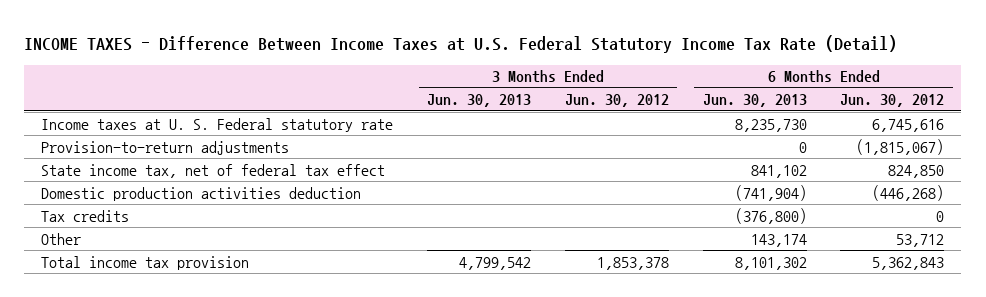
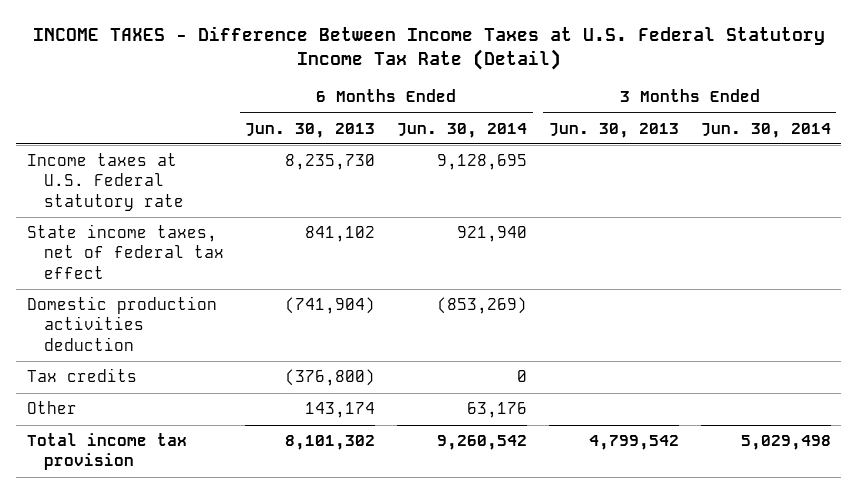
- | 3 Months Ended Jun. 30, 2013 | 3 Months Ended Jun. 30, 2012 | 6 Months Ended Jun. 30, 2013 | 6 Months Ended Jun. 30, 2012
+ | 6 Months Ended Jun. 30, 2013 | 6 Months Ended Jun. 30, 2014 | 3 Months Ended Jun. 30, 2013 | 3 Months Ended Jun. 30, 2014
- Income taxes at U. S. Federal statutory rate | | | 8,235,730 | 6,745,616
- Provision-to-return adjustments | | | 0 | (1,815,067)
- State income tax, net of federal tax effect | | | 841,102 | 824,850
+ Income taxes at U.S. Federal statutory rate | 8,235,730 | 9,128,695 | |
+ State income taxes, net of federal tax effect | 841,102 | 921,940 | |

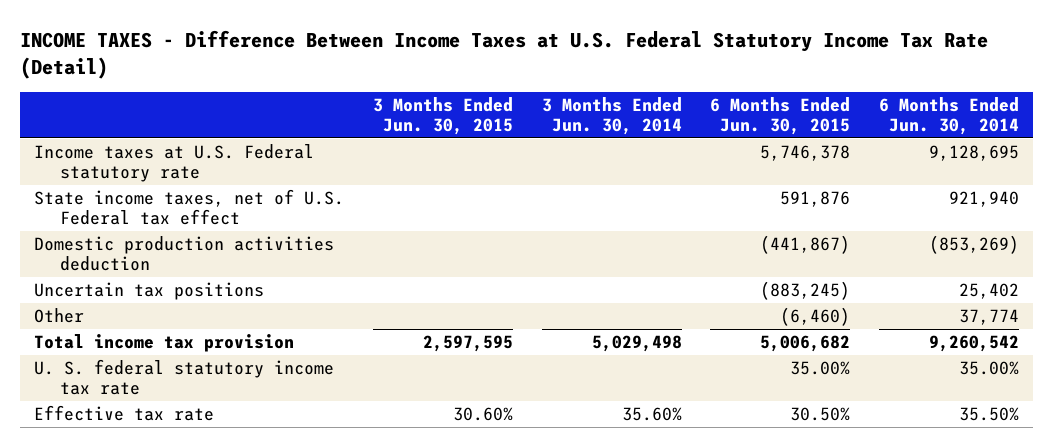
- | 6 Months Ended Jun. 30, 2013 | 6 Months Ended Jun. 30, 2014 | 3 Months Ended Jun. 30, 2013 | 3 Months Ended Jun. 30, 2014
+ | 3 Months Ended Jun. 30, 2015 | 3 Months Ended Jun. 30, 2014 | 6 Months Ended Jun. 30, 2015 | 6 Months Ended Jun. 30, 2014
- State income taxes, net of federal tax effect | 841,102 | 921,940 | |
+ State income taxes, net of U.S. Federal tax effect | | | 591,876 | 921,940
- Tax credits | (376,800) | 0 | |
- Other | 143,174 | 63,176 | |
+ Uncertain tax positions | | | (883,245) | 25,402
+ Other | | | (6,460) | 37,774
+ U. S. federal statutory income tax rate | | | 35.00% | 35.00%
+ Effective tax rate | 30.60% | 35.60% | 30.50% | 35.50%

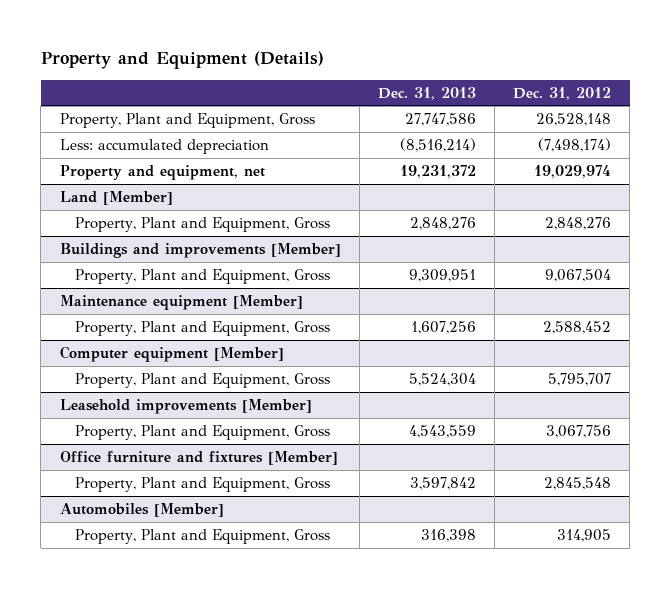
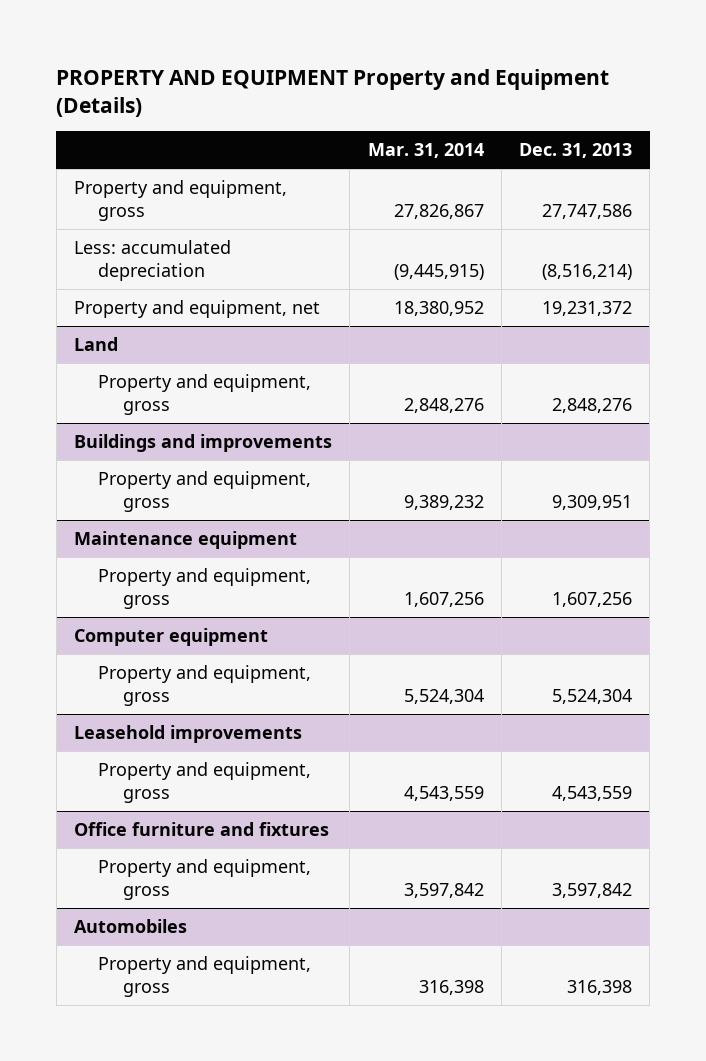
- Property and Equipment (Details)
+ PROPERTY AND EQUIPMENT Property and Equipment (Details)
- | Dec. 31, 2013 | Dec. 31, 2012
+ | Mar. 31, 2014 | Dec. 31, 2013
- Property, Plant and Equipment, Gross | 27,747,586 | 26,528,148
+ Property and equipment, gross | 27,826,867 | 27,747,586
- Land [Member]
- Property, Plant and Equipment, Gross | 2,848,276 | 2,848,276
- Buildings and improvements [Member]
- Property, Plant and Equipment, Gross | 9,309,951 | 9,067,504
- Maintenance equipment [Member]
- Property, Plant and Equipment, Gross | 1,607,256 | 2,588,452
- Computer equipment [Member]
- Property, Plant and Equipment, Gross | 5,524,304 | 5,795,707
- Leasehold improvements [Member]
- Property, Plant and Equipment, Gross | 4,543,559 | 3,067,756
- Office furniture and fixtures [Member]
- Property, Plant and Equipment, Gross | 3,597,842 | 2,845,548
- Automobiles [Member]
- Property, Plant and Equipment, Gross | 316,398 | 314,905
+ Land
+ Property and equipment, gross | 2,848,276 | 2,848,276
+ Buildings and improvements
+ Property and equipment, gross | 9,389,232 | 9,309,951
+ Maintenance equipment
+ Property and equipment, gross | 1,607,256 | 1,607,256
+ Computer equipment
+ Property and equipment, gross | 5,524,304 | 5,524,304
+ Leasehold improvements
+ Property and equipment, gross | 4,543,559 | 4,543,559
+ Office furniture and fixtures
+ Property and equipment, gross | 3,597,842 | 3,597,842
+ Automobiles
+ Property and equipment, gross | 316,398 | 316,398

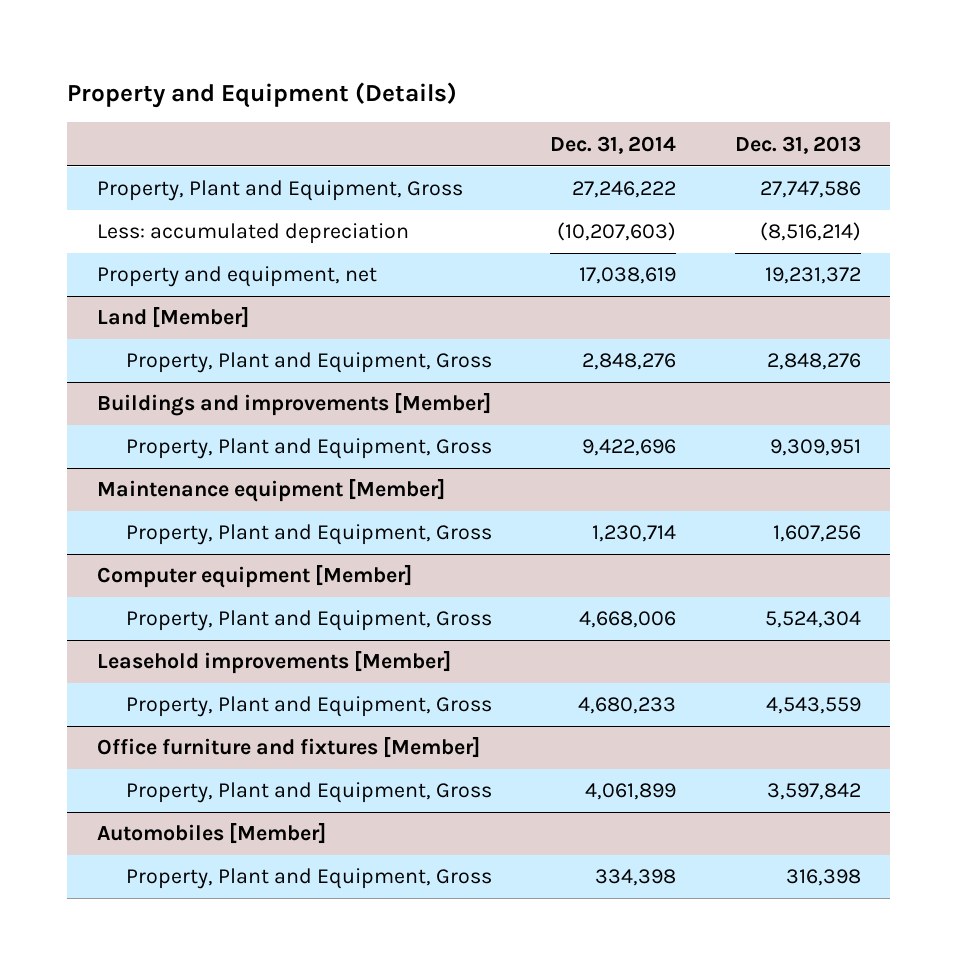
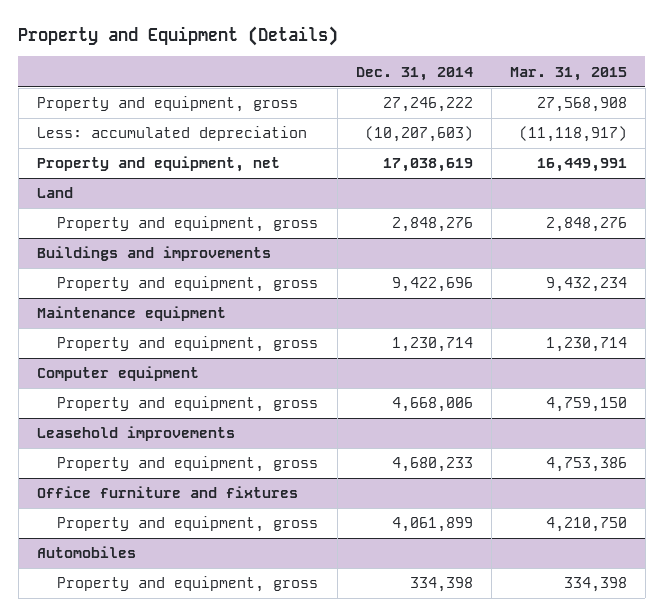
- | Dec. 31, 2014 | Dec. 31, 2013
+ | Dec. 31, 2014 | Mar. 31, 2015
- Property, Plant and Equipment, Gross | 27,246,222 | 27,747,586
+ Property and equipment, gross | 27,246,222 | 27,568,908
- Land [Member]
- Property, Plant and Equipment, Gross | 2,848,276 | 2,848,276
- Buildings and improvements [Member]
- Property, Plant and Equipment, Gross | 9,422,696 | 9,309,951
- Maintenance equipment [Member]
- Property, Plant and Equipment, Gross | 1,230,714 | 1,607,256
- Computer equipment [Member]
- Property, Plant and Equipment, Gross | 4,668,006 | 5,524,304
- Leasehold improvements [Member]
- Property, Plant and Equipment, Gross | 4,680,233 | 4,543,559
- Office furniture and fixtures [Member]
- Property, Plant and Equipment, Gross | 4,061,899 | 3,597,842
- Automobiles [Member]
- Property, Plant and Equipment, Gross | 334,398 | 316,398
+ Land
+ Property and equipment, gross | 2,848,276 | 2,848,276
+ Buildings and improvements
+ Property and equipment, gross | 9,422,696 | 9,432,234
+ Maintenance equipment
+ Property and equipment, gross | 1,230,714 | 1,230,714
+ Computer equipment
+ Property and equipment, gross | 4,668,006 | 4,759,150
+ Leasehold improvements
+ Property and equipment, gross | 4,680,233 | 4,753,386
+ Office furniture and fixtures
+ Property and equipment, gross | 4,061,899 | 4,210,750
+ Automobiles
+ Property and equipment, gross | 334,398 | 334,398

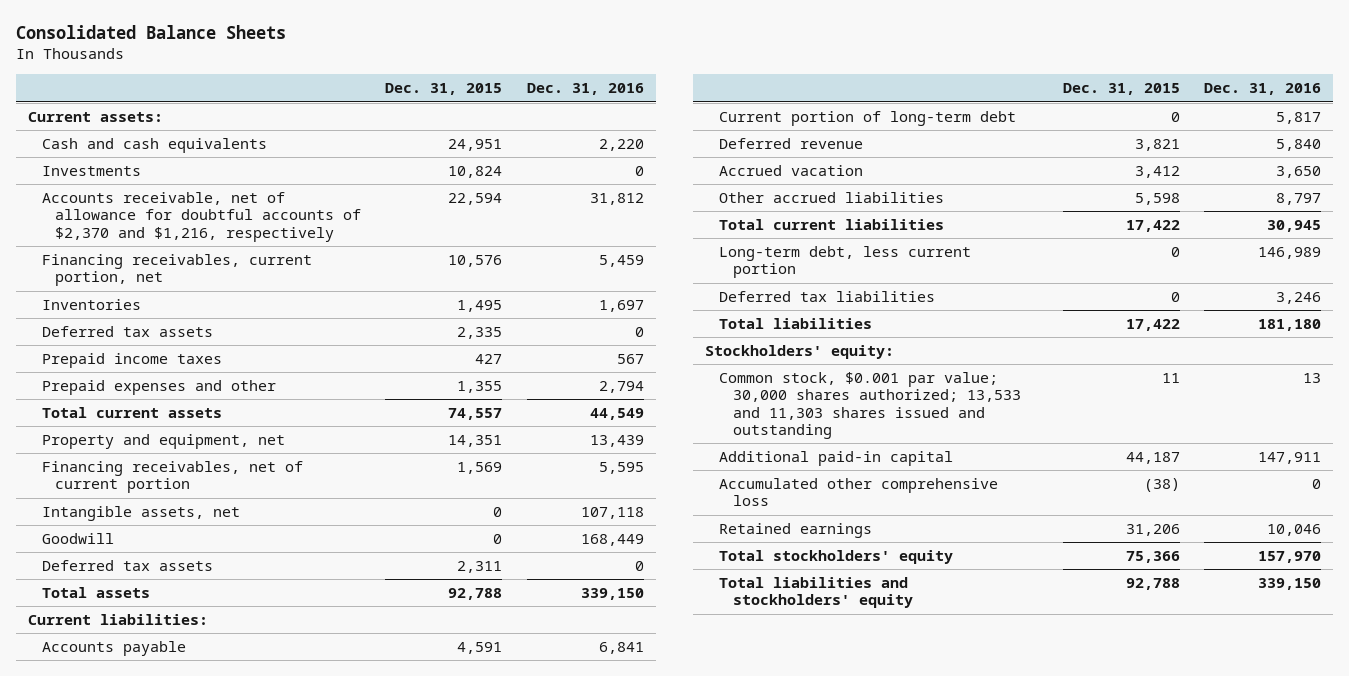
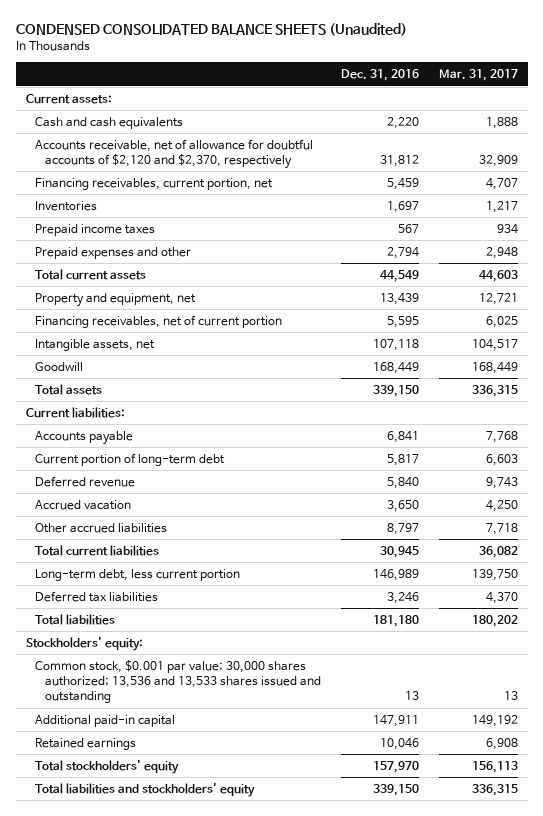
- Consolidated Balance Sheets
+ CONDENSED CONSOLIDATED BALANCE SHEETS (Unaudited)
- | Dec. 31, 2015 | Dec. 31, 2016
+ | Dec. 31, 2016 | Mar. 31, 2017
- Investments | 10,824 | 0
- Accounts receivable, net of allowance for doubtful accounts of $2,370 and $1,216, respectively | 22,594 | 31,812
+ Accounts receivable, net of allowance for doubtful accounts of $2,120 and $2,370, respectively | 31,812 | 32,909
- Deferred tax assets | 2,335 | 0
- Deferred tax assets | 2,311 | 0
- Common stock, $0.001 par value; 30,000 shares authorized; 13,533 and 11,303 shares issued and outstanding | 11 | 13
+ Common stock, $0.001 par value; 30,000 shares authorized; 13,536 and 13,533 shares issued and outstanding | 13 | 13
- Accumulated other comprehensive loss | (38) | 0

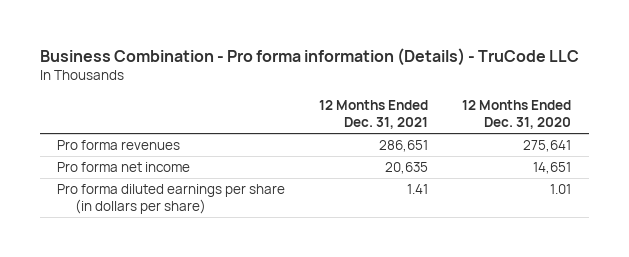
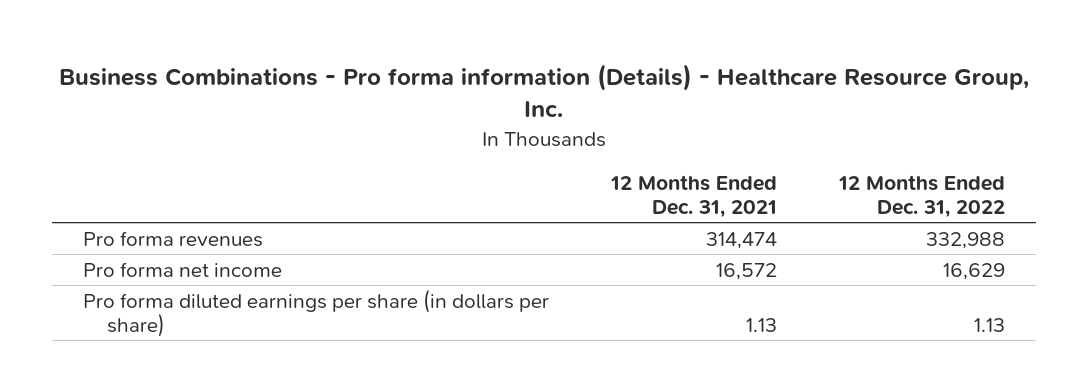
- Business Combination - Pro forma information (Details) - TruCode LLC
+ Business Combinations - Pro forma information (Details) - Healthcare Resource Group, Inc.
- | 12 Months Ended Dec. 31, 2021 | 12 Months Ended Dec. 31, 2020
+ | 12 Months Ended Dec. 31, 2021 | 12 Months Ended Dec. 31, 2022
- Pro forma revenues | 286,651 | 275,641
- Pro forma net income | 20,635 | 14,651
- Pro forma diluted earnings per share (in dollars per share) | 1.41 | 1.01
+ Pro forma revenues | 314,474 | 332,988
+ Pro forma net income | 16,572 | 16,629
+ Pro forma diluted earnings per share (in dollars per share) | 1.13 | 1.13

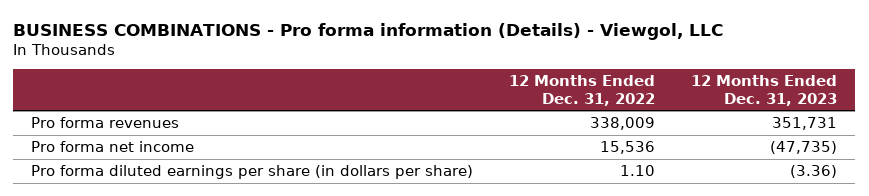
- Business Combinations - Pro forma information (Details) - Healthcare Resource Group, Inc.
+ BUSINESS COMBINATIONS - Pro forma information (Details) - Viewgol, LLC
- | 12 Months Ended Dec. 31, 2021 | 12 Months Ended Dec. 31, 2022
+ | 12 Months Ended Dec. 31, 2022 | 12 Months Ended Dec. 31, 2023
- Pro forma revenues | 314,474 | 332,988
- Pro forma net income | 16,572 | 16,629
- Pro forma diluted earnings per share (in dollars per share) | 1.13 | 1.13
+ Pro forma revenues | 338,009 | 351,731
+ Pro forma net income | 15,536 | (47,735)
+ Pro forma diluted earnings per share (in dollars per share) | 1.10 | (3.36)

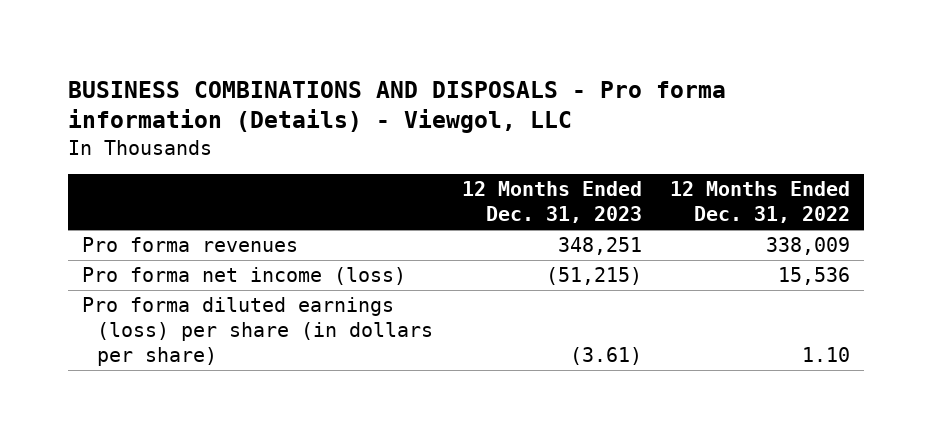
- BUSINESS COMBINATIONS - Pro forma information (Details) - Viewgol, LLC
+ BUSINESS COMBINATIONS AND DISPOSALS - Pro forma information (Details) - Viewgol, LLC
- | 12 Months Ended Dec. 31, 2022 | 12 Months Ended Dec. 31, 2023
+ | 12 Months Ended Dec. 31, 2023 | 12 Months Ended Dec. 31, 2022
- Pro forma revenues | 338,009 | 351,731
- Pro forma net income | 15,536 | (47,735)
- Pro forma diluted earnings per share (in dollars per share) | 1.10 | (3.36)
+ Pro forma revenues | 348,251 | 338,009
+ Pro forma net income (loss) | (51,215) | 15,536
+ Pro forma diluted earnings (loss) per share (in dollars per share) | (3.61) | 1.10

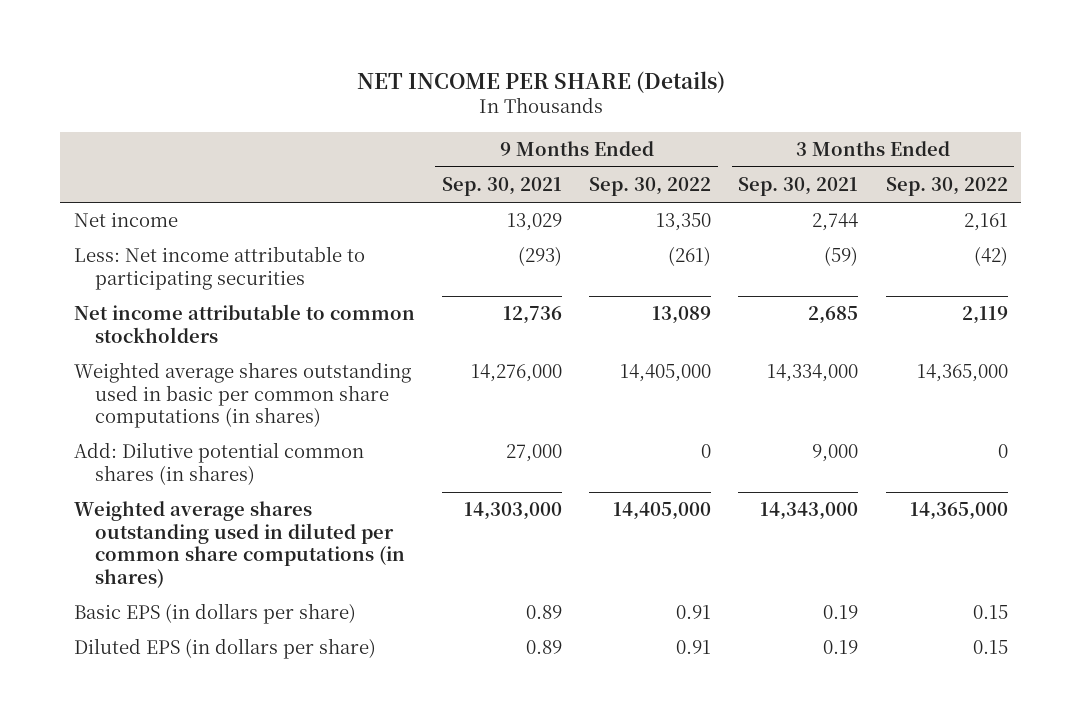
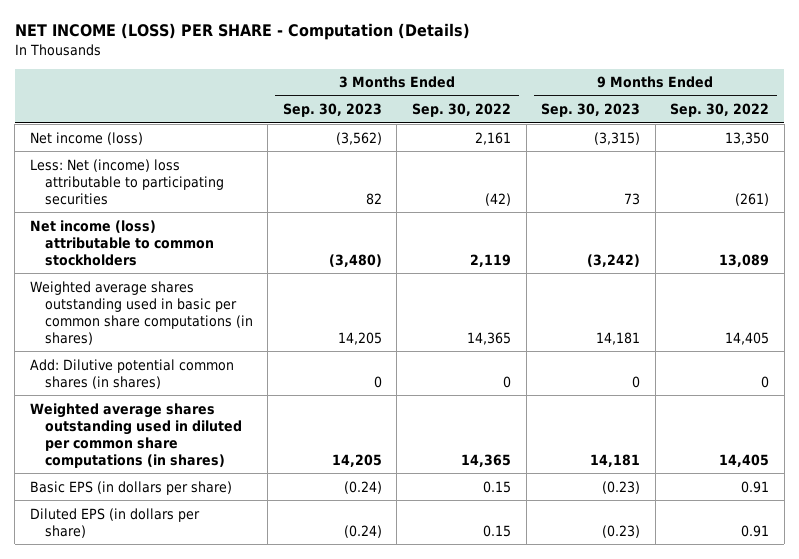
- NET INCOME PER SHARE (Details)
+ NET INCOME (LOSS) PER SHARE - Computation (Details)
- | 9 Months Ended Sep. 30, 2021 | 9 Months Ended Sep. 30, 2022 | 3 Months Ended Sep. 30, 2021 | 3 Months Ended Sep. 30, 2022
+ | 3 Months Ended Sep. 30, 2023 | 3 Months Ended Sep. 30, 2022 | 9 Months Ended Sep. 30, 2023 | 9 Months Ended Sep. 30, 2022
- Net income | 13,029 | 13,350 | 2,744 | 2,161
- Less: Net income attributable to participating securities | (293) | (261) | (59) | (42)
- Net income attributable to common stockholders | 12,736 | 13,089 | 2,685 | 2,119
- Weighted average shares outstanding used in basic per common share computations (in shares) | 14,276,000 | 14,405,000 | 14,334,000 | 14,365,000
+ Net income (loss) | (3,562) | 2,161 | (3,315) | 13,350
+ Less: Net (income) loss attributable to participating securities | 82 | (42) | 73 | (261)
+ Net income (loss) attributable to common stockholders | (3,480) | 2,119 | (3,242) | 13,089
+ Weighted average shares outstanding used in basic per common share computations (in shares) | 14,205 | 14,365 | 14,181 | 14,405
- Weighted average shares outstanding used in diluted per common share computations (in shares) | 14,303,000 | 14,405,000 | 14,343,000 | 14,365,000
+ Weighted average shares outstanding used in diluted per common share computations (in shares) | 14,205 | 14,365 | 14,181 | 14,405

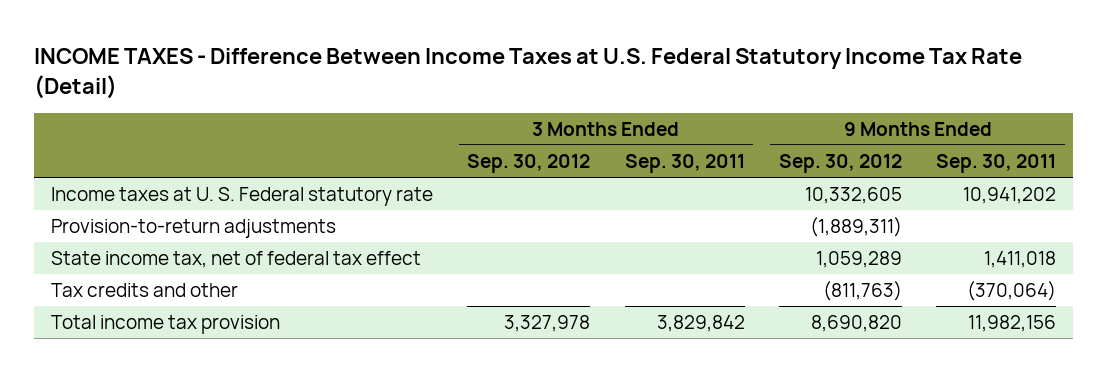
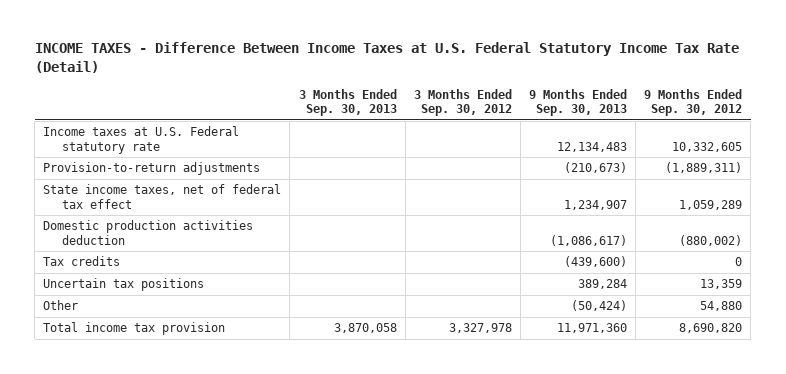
- | 3 Months Ended Sep. 30, 2012 | 3 Months Ended Sep. 30, 2011 | 9 Months Ended Sep. 30, 2012 | 9 Months Ended Sep. 30, 2011
+ | 3 Months Ended Sep. 30, 2013 | 3 Months Ended Sep. 30, 2012 | 9 Months Ended Sep. 30, 2013 | 9 Months Ended Sep. 30, 2012
- Income taxes at U. S. Federal statutory rate | | | 10,332,605 | 10,941,202
+ Income taxes at U.S. Federal statutory rate | | | 12,134,483 | 10,332,605
- State income tax, net of federal tax effect | | | 1,059,289 | 1,411,018
- Tax credits and other | | | (811,763) | (370,064)
+ State income taxes, net of federal tax effect | | | 1,234,907 | 1,059,289
+ Domestic production activities deduction | | | (1,086,617) | (880,002)
+ Tax credits | | | (439,600) | 0
+ Uncertain tax positions | | | 389,284 | 13,359
+ Other | | | (50,424) | 54,880

